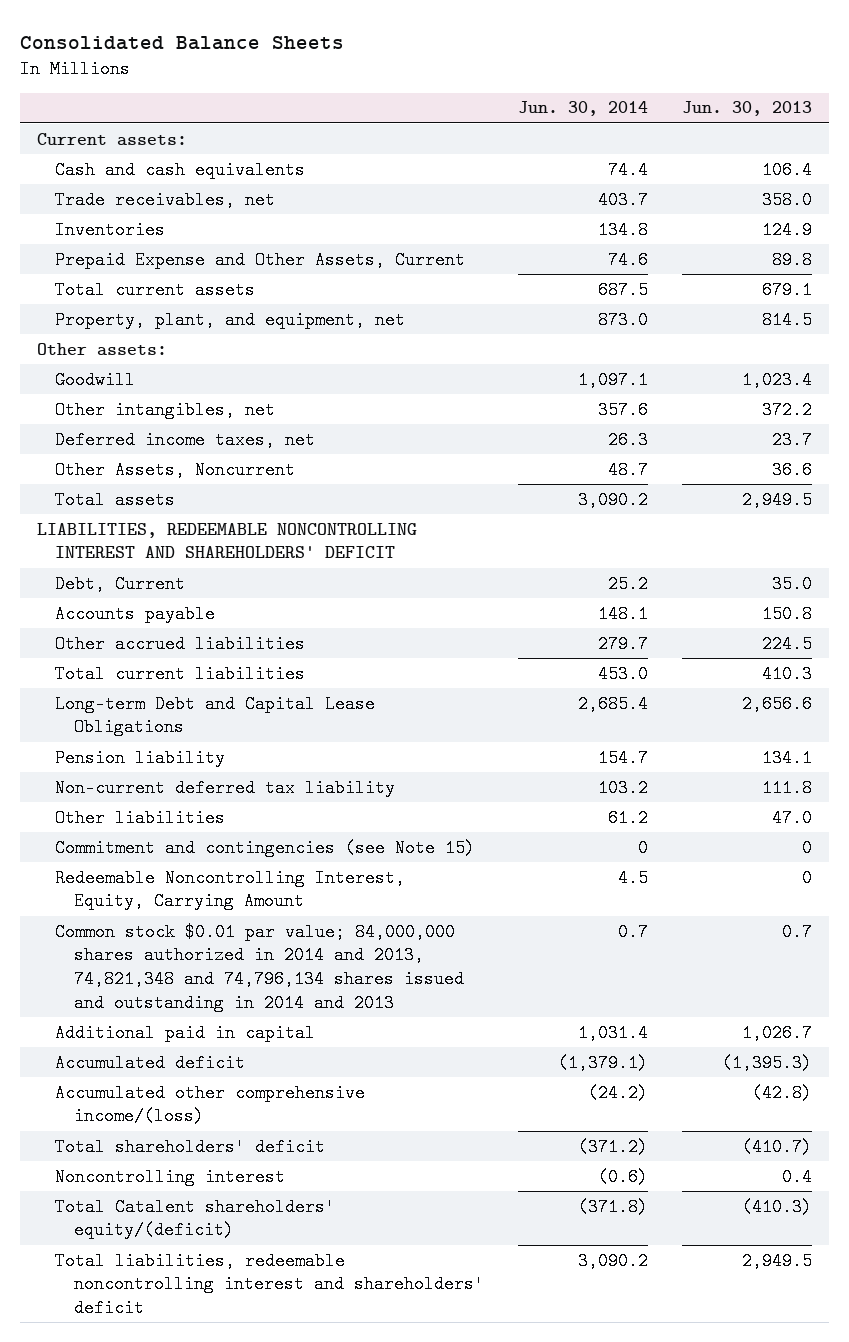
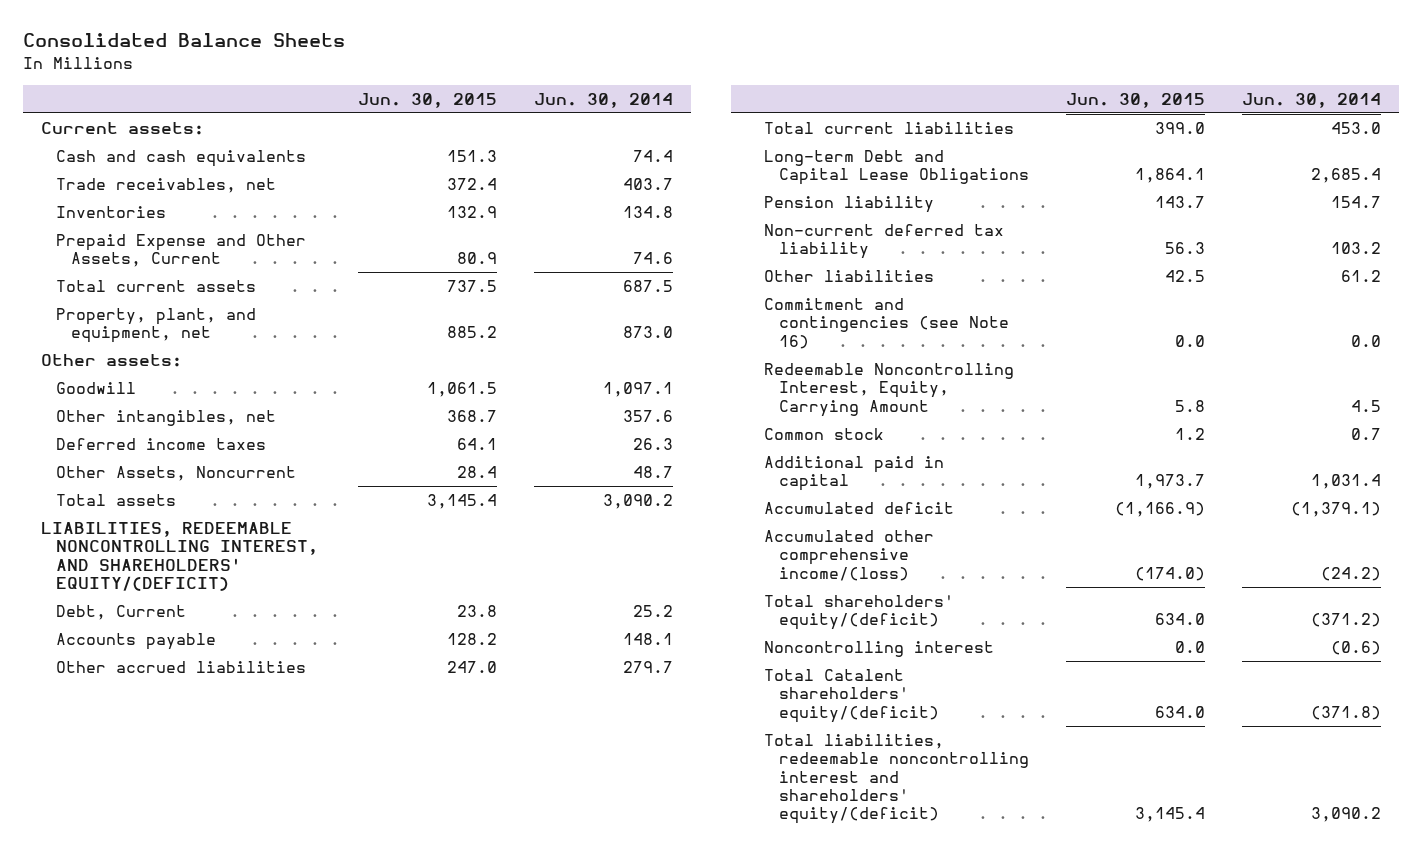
- | Jun. 30, 2014 | Jun. 30, 2013
+ | Jun. 30, 2015 | Jun. 30, 2014
- Deferred income taxes, net | 26.3 | 23.7
+ Deferred income taxes | 64.1 | 26.3
- LIABILITIES, REDEEMABLE NONCONTROLLING INTEREST AND SHAREHOLDERS' DEFICIT
+ LIABILITIES, REDEEMABLE NONCONTROLLING INTEREST, AND SHAREHOLDERS' EQUITY/(DEFICIT)
- Commitment and contingencies (see Note 15) | 0 | 0
+ Commitment and contingencies (see Note 16) | 0.0 | 0.0
- Common stock $0.01 par value; 84,000,000 shares authorized in 2014 and 2013, 74,821,348 and 74,796,134 shares issued and outstanding in 2014 and 2013 | 0.7 | 0.7
+ Common stock | 1.2 | 0.7
- Total shareholders' deficit | (371.2) | (410.7)
+ Total shareholders' equity/(deficit) | 634.0 | (371.2)
- Total liabilities, redeemable noncontrolling interest and shareholders' deficit | 3,090.2 | 2,949.5
+ Total liabilities, redeemable noncontrolling interest and shareholders' equity/(deficit) | 3,145.4 | 3,090.2

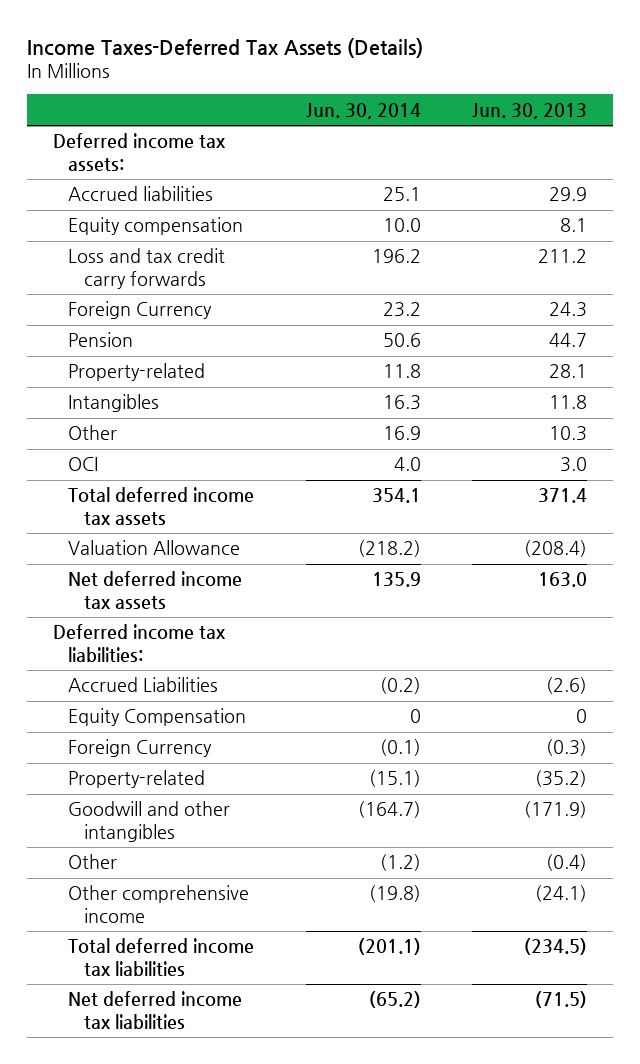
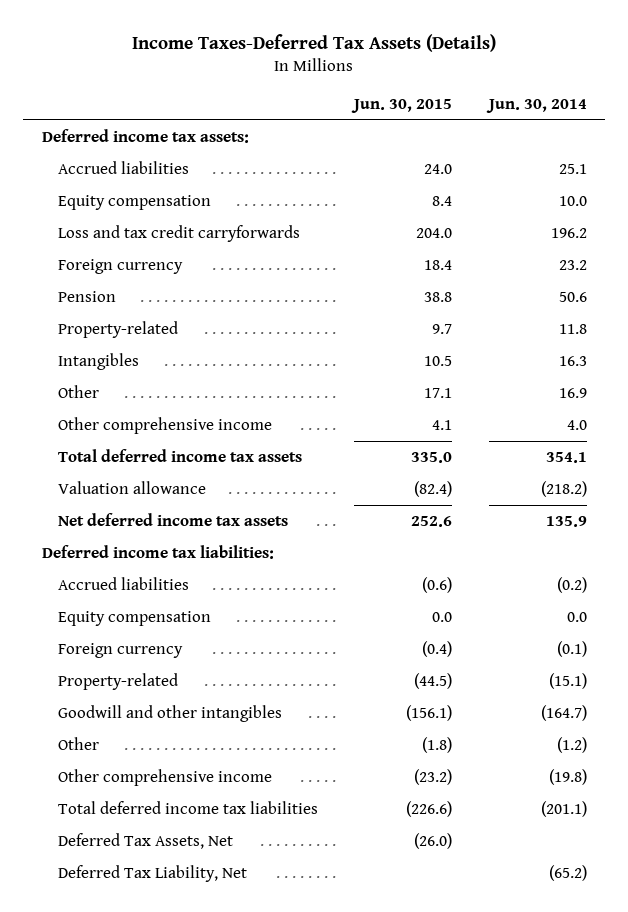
- | Jun. 30, 2014 | Jun. 30, 2013
+ | Jun. 30, 2015 | Jun. 30, 2014
- Loss and tax credit carry forwards | 196.2 | 211.2
- Foreign Currency | 23.2 | 24.3
+ Loss and tax credit carryforwards | 204.0 | 196.2
+ Foreign currency | 18.4 | 23.2
- OCI | 4.0 | 3.0
+ Other comprehensive income | 4.1 | 4.0
- Valuation Allowance | (218.2) | (208.4)
+ Valuation allowance | (82.4) | (218.2)
- Accrued Liabilities | (0.2) | (2.6)
- Equity Compensation | 0 | 0
- Foreign Currency | (0.1) | (0.3)
+ Accrued liabilities | (0.6) | (0.2)
+ Equity compensation | 0.0 | 0.0
+ Foreign currency | (0.4) | (0.1)
- Net deferred income tax liabilities | (65.2) | (71.5)
+ Deferred Tax Assets, Net | (26.0) |
+ Deferred Tax Liability, Net | | (65.2)

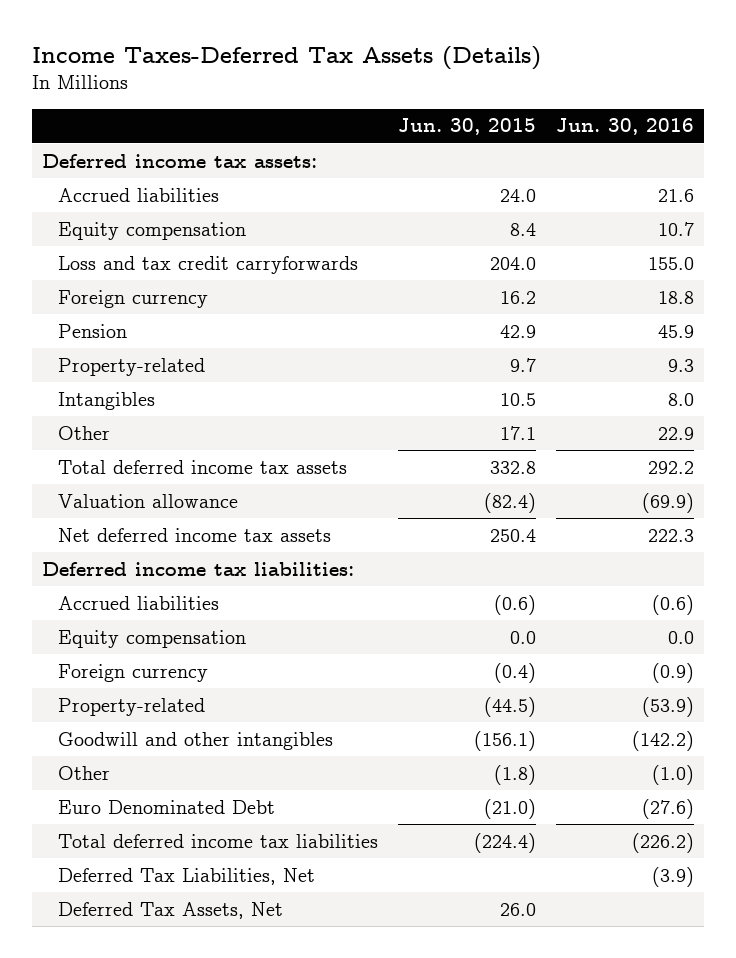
- | Jun. 30, 2015 | Jun. 30, 2014
+ | Jun. 30, 2015 | Jun. 30, 2016
- Foreign currency | 18.4 | 23.2
- Pension | 38.8 | 50.6
+ Foreign currency | 16.2 | 18.8
+ Pension | 42.9 | 45.9
- Other comprehensive income | 4.1 | 4.0
- Total deferred income tax assets | 335.0 | 354.1
+ Total deferred income tax assets | 332.8 | 292.2
- Net deferred income tax assets | 252.6 | 135.9
+ Net deferred income tax assets | 250.4 | 222.3
- Other comprehensive income | (23.2) | (19.8)
- Total deferred income tax liabilities | (226.6) | (201.1)
- Deferred Tax Assets, Net | (26.0) |
- Deferred Tax Liability, Net | | (65.2)
+ Euro Denominated Debt | (21.0) | (27.6)
+ Total deferred income tax liabilities | (224.4) | (226.2)
+ Deferred Tax Liabilities, Net | | (3.9)
+ Deferred Tax Assets, Net | 26.0 |

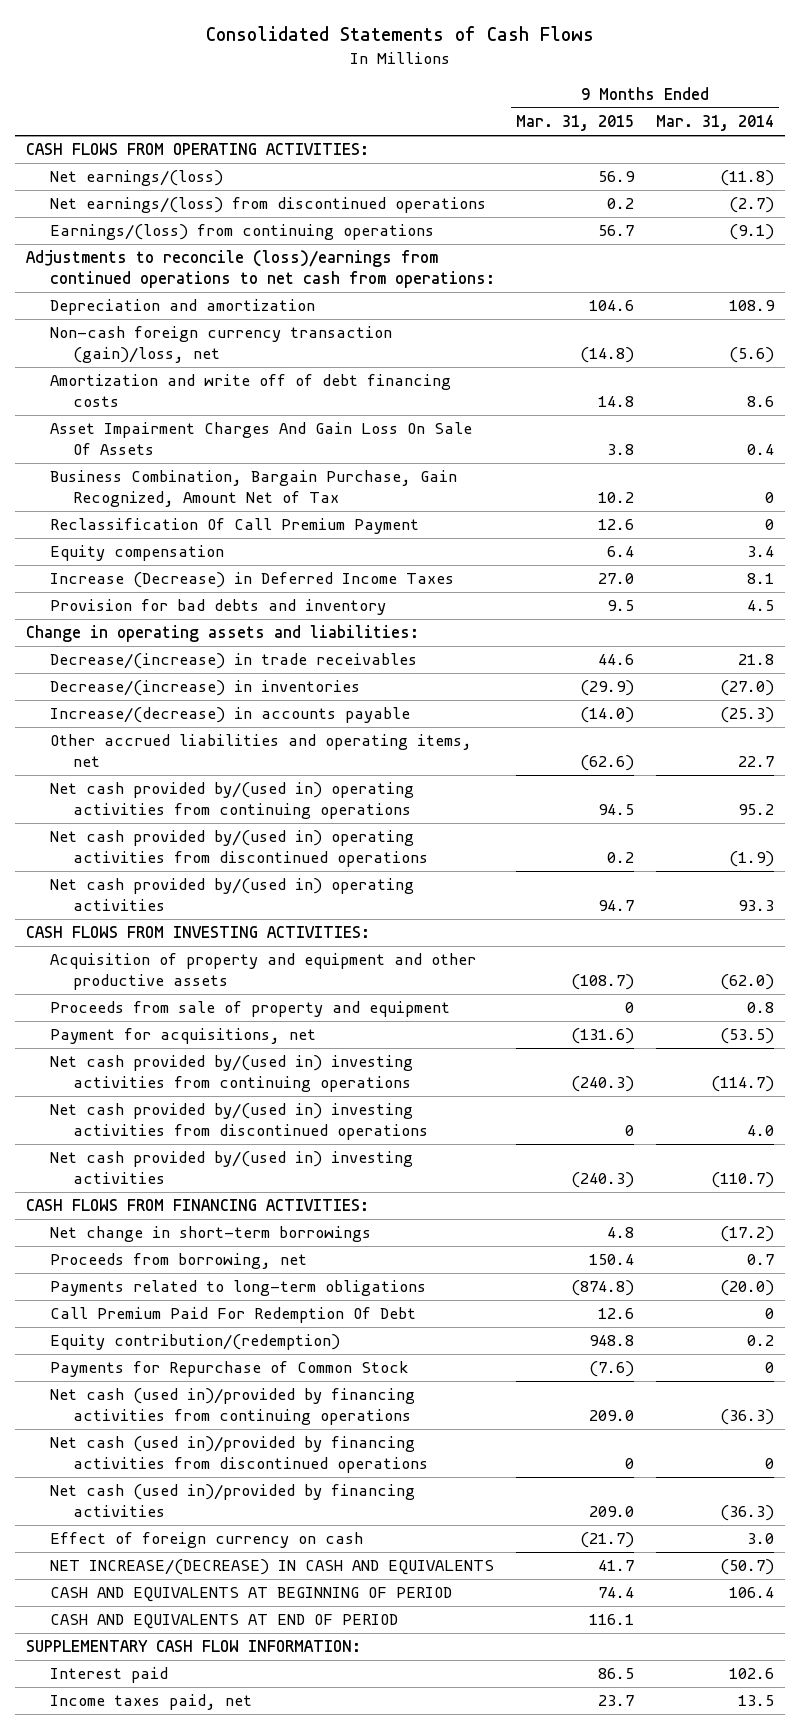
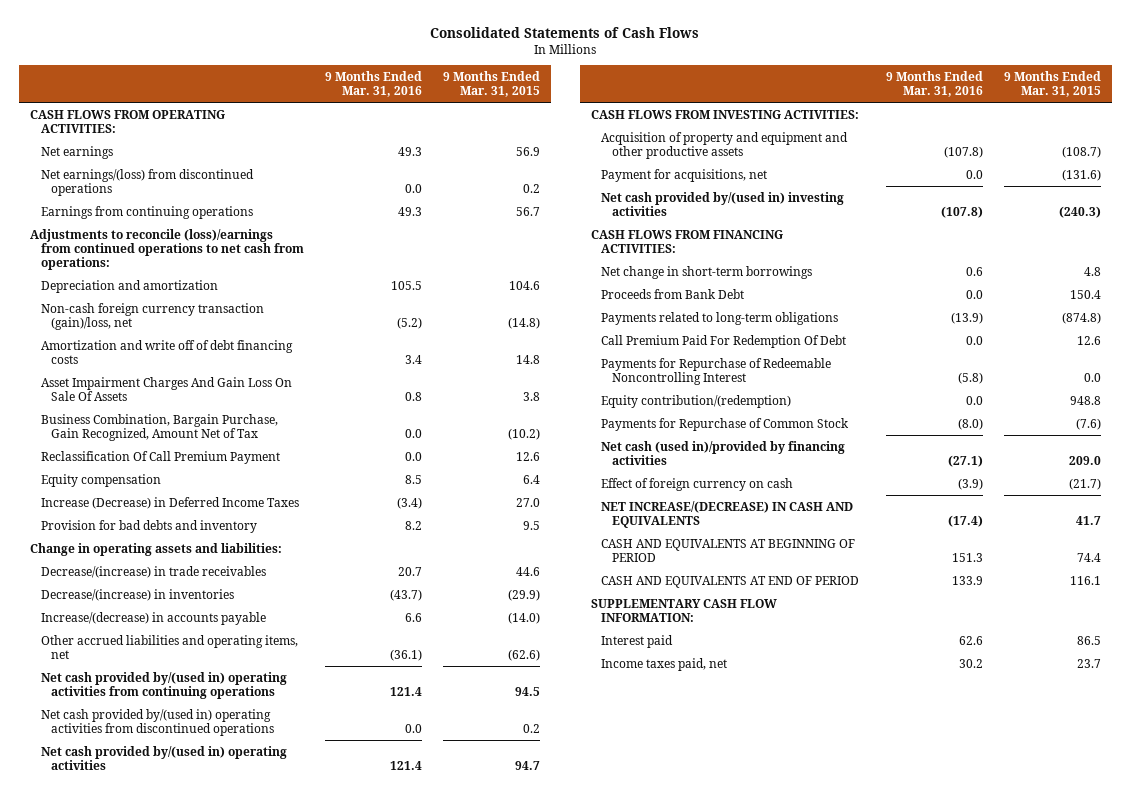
- | 9 Months Ended Mar. 31, 2015 | 9 Months Ended Mar. 31, 2014
+ | 9 Months Ended Mar. 31, 2016 | 9 Months Ended Mar. 31, 2015
- Net earnings/(loss) | 56.9 | (11.8)
+ Net earnings | 49.3 | 56.9
- Earnings/(loss) from continuing operations | 56.7 | (9.1)
+ Earnings from continuing operations | 49.3 | 56.7
- Business Combination, Bargain Purchase, Gain Recognized, Amount Net of Tax | 10.2 | 0
+ Business Combination, Bargain Purchase, Gain Recognized, Amount Net of Tax | 0.0 | (10.2)
- Proceeds from sale of property and equipment | 0 | 0.8
- Net cash provided by/(used in) investing activities from continuing operations | (240.3) | (114.7)
- Net cash provided by/(used in) investing activities from discontinued operations | 0 | 4.0
- Proceeds from borrowing, net | 150.4 | 0.7
+ Proceeds from Bank Debt | 0.0 | 150.4
+ Payments for Repurchase of Redeemable Noncontrolling Interest | (5.8) | 0.0
- Net cash (used in)/provided by financing activities from continuing operations | 209.0 | (36.3)
- Net cash (used in)/provided by financing activities from discontinued operations | 0 | 0

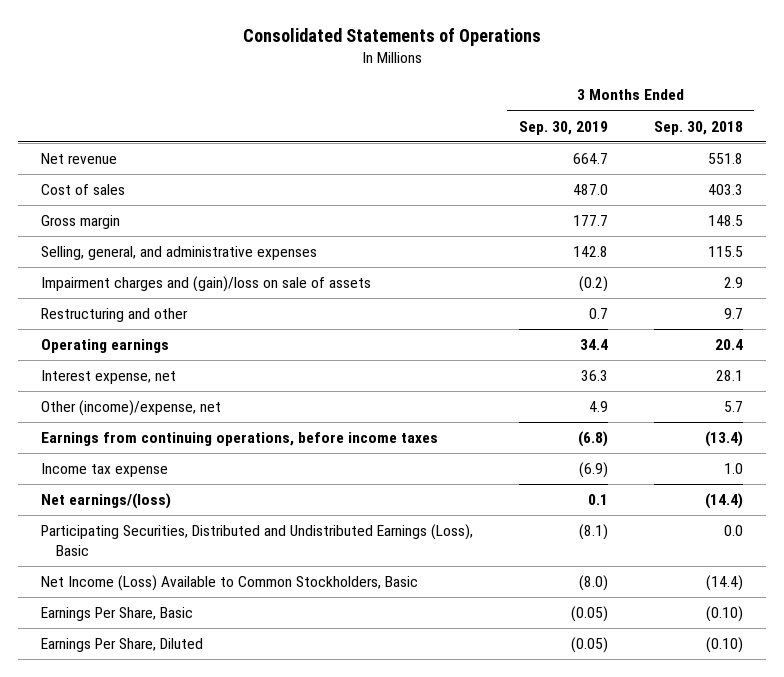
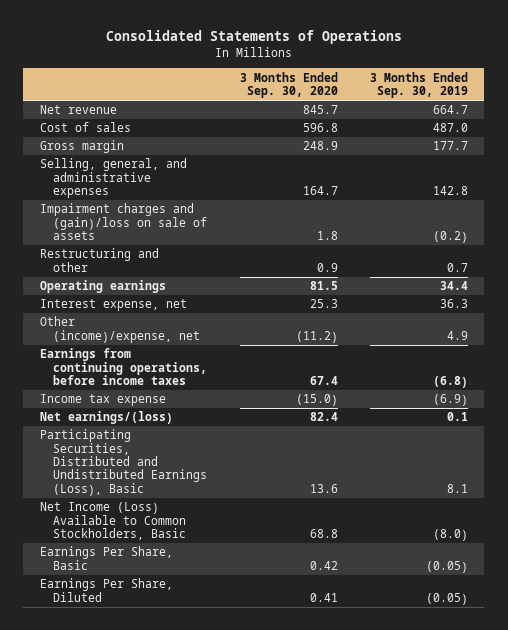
- | 3 Months Ended Sep. 30, 2019 | 3 Months Ended Sep. 30, 2018
+ | 3 Months Ended Sep. 30, 2020 | 3 Months Ended Sep. 30, 2019
- Participating Securities, Distributed and Undistributed Earnings (Loss), Basic | (8.1) | 0.0
+ Participating Securities, Distributed and Undistributed Earnings (Loss), Basic | 13.6 | 8.1

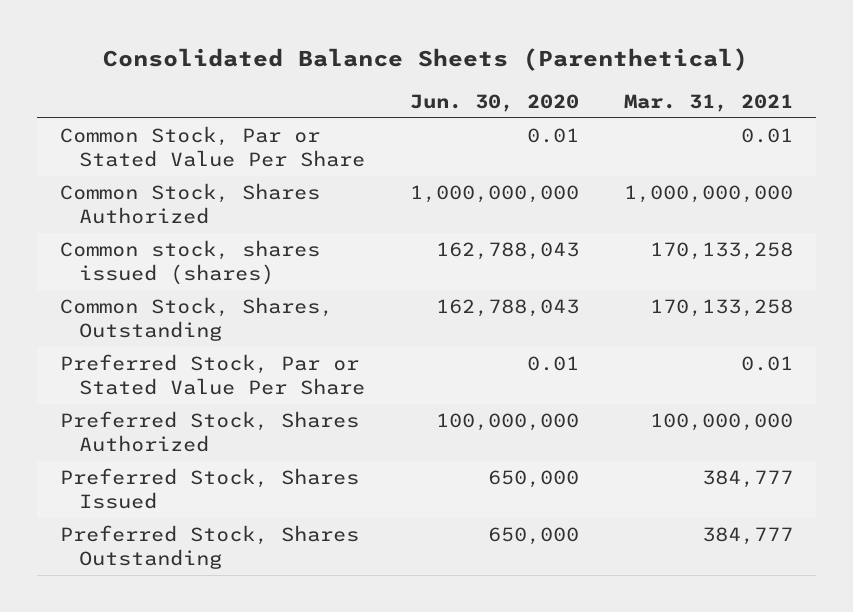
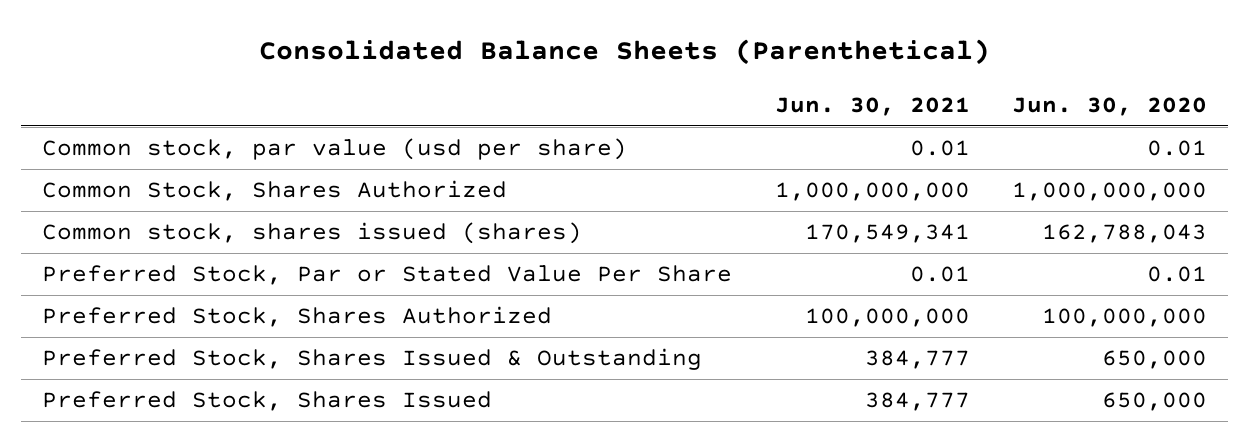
- | Jun. 30, 2020 | Mar. 31, 2021
+ | Jun. 30, 2021 | Jun. 30, 2020
- Common Stock, Par or Stated Value Per Share | 0.01 | 0.01
+ Common stock, par value (usd per share) | 0.01 | 0.01
- Common Stock, Shares, Outstanding | 162,788,043 | 170,133,258
+ Preferred Stock, Shares Issued & Outstanding | 384,777 | 650,000
- Preferred Stock, Shares Outstanding | 650,000 | 384,777

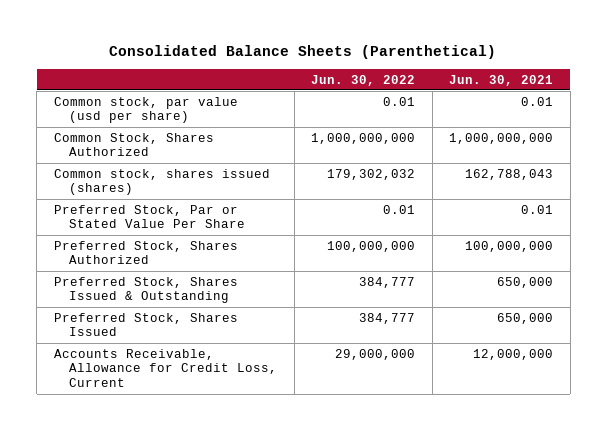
- | Jun. 30, 2021 | Jun. 30, 2020
+ | Jun. 30, 2022 | Jun. 30, 2021
- Common stock, shares issued (shares) | 170,549,341 | 162,788,043
+ Common stock, shares issued (shares) | 179,302,032 | 162,788,043
- Preferred Stock, Shares Issued & Outstanding | 384,777 | 650,000
- Preferred Stock, Shares Issued | 384,777 | 650,000
+ Preferred Stock, Shares Issued & Outstanding | 384,777 | 650,000
+ Preferred Stock, Shares Issued | 384,777 | 650,000
+ Accounts Receivable, Allowance for Credit Loss, Current | 29,000,000 | 12,000,000

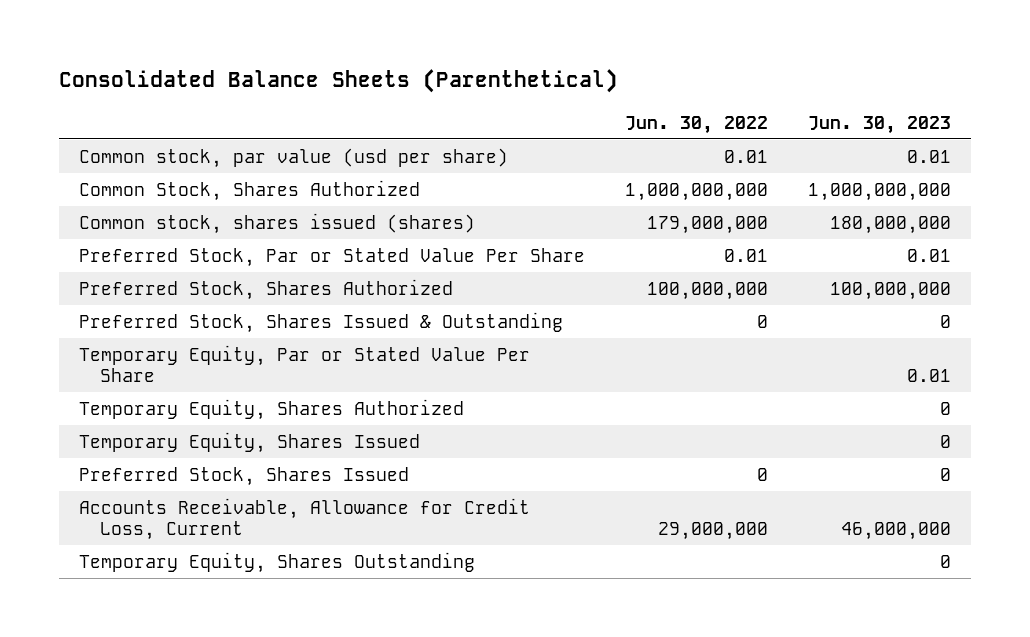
- | Jun. 30, 2022 | Jun. 30, 2021
+ | Jun. 30, 2022 | Jun. 30, 2023
- Common stock, shares issued (shares) | 179,302,032 | 162,788,043
+ Common stock, shares issued (shares) | 179,000,000 | 180,000,000
- Preferred Stock, Shares Issued & Outstanding | 384,777 | 650,000
- Preferred Stock, Shares Issued | 384,777 | 650,000
+ Preferred Stock, Shares Issued & Outstanding | 0 | 0
+ Temporary Equity, Par or Stated Value Per Share | | 0.01
+ Temporary Equity, Shares Authorized | | 0
+ Temporary Equity, Shares Issued | | 0
+ Preferred Stock, Shares Issued | 0 | 0
+ Temporary Equity, Shares Outstanding | | 0

